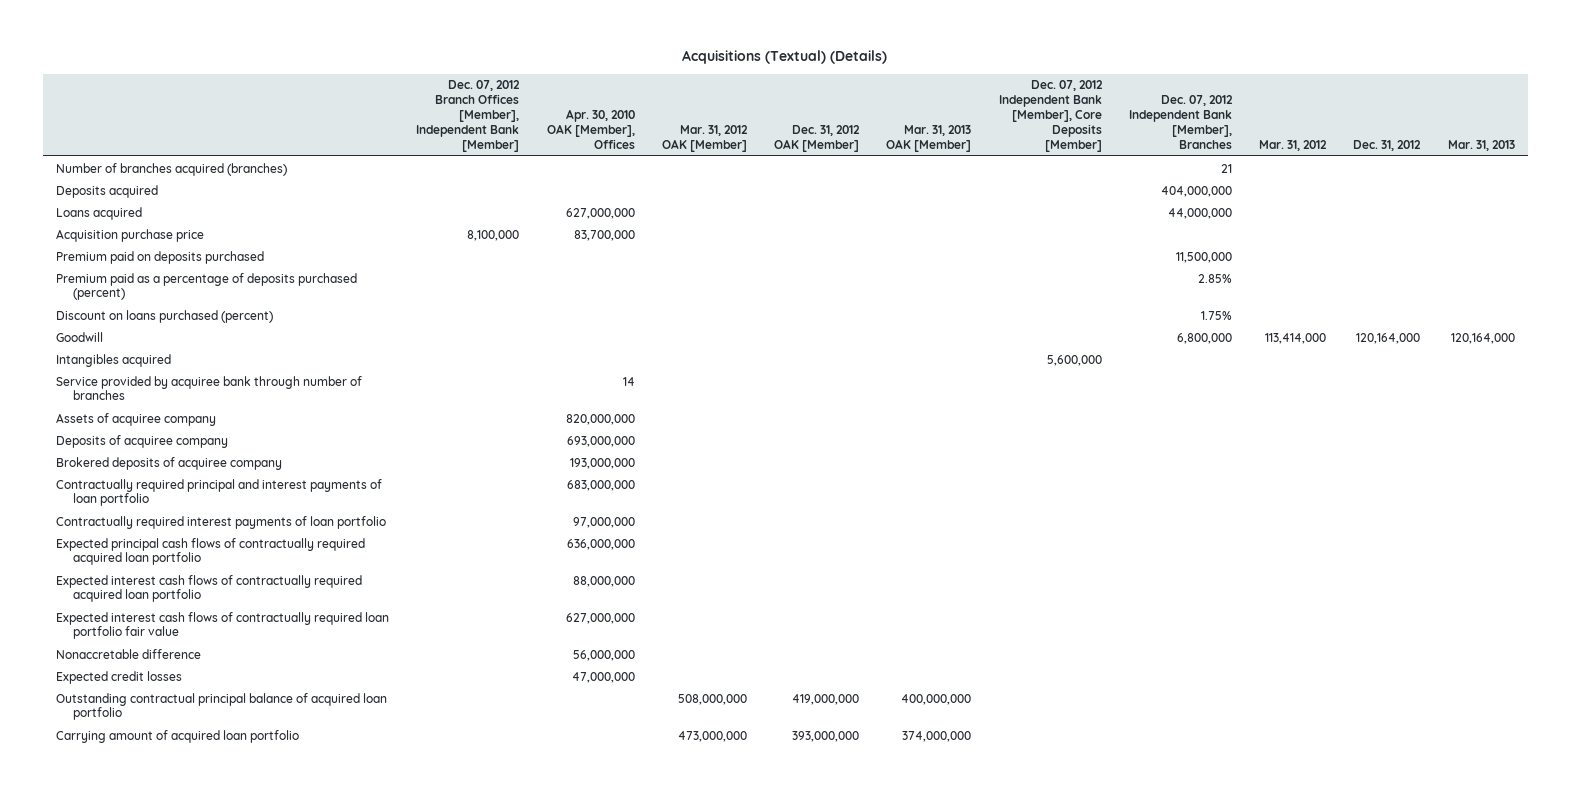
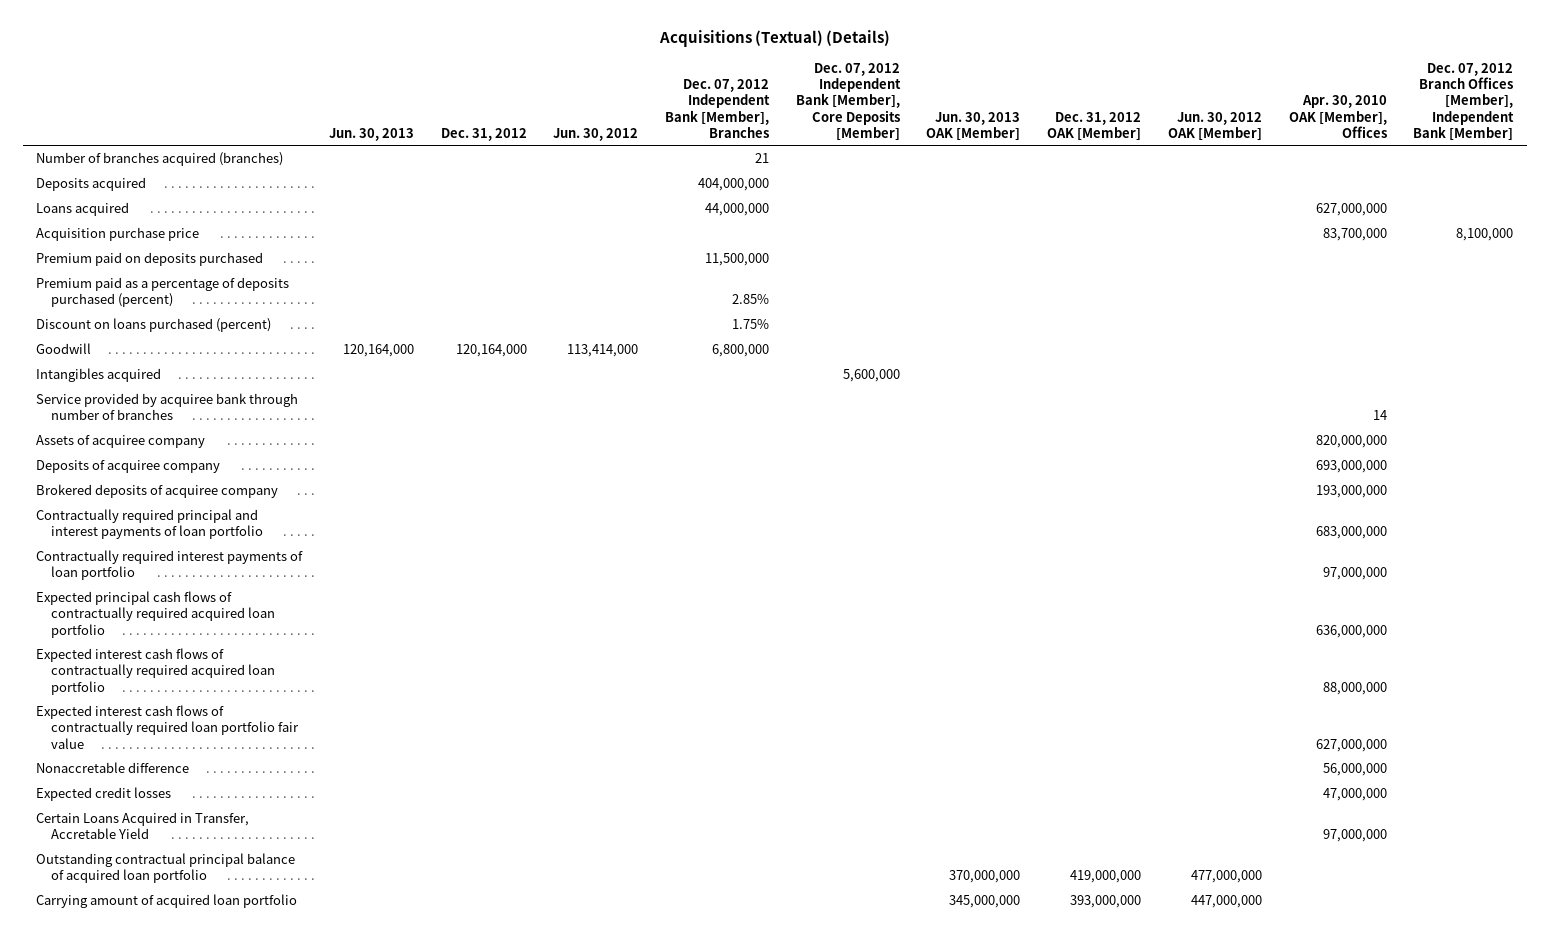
- | Dec. 07, 2012 Branch Offices [Member], Independent Bank [Member] | Apr. 30, 2010 OAK [Member], Offices | Mar. 31, 2012 OAK [Member] | Dec. 31, 2012 OAK [Member] | Mar. 31, 2013 OAK [Member] | Dec. 07, 2012 Independent Bank [Member], Core Deposits [Member] | Dec. 07, 2012 Independent Bank [Member], Branches | Mar. 31, 2012 | Dec. 31, 2012 | Mar. 31, 2013
+ | Jun. 30, 2013 | Dec. 31, 2012 | Jun. 30, 2012 | Dec. 07, 2012 Independent Bank [Member], Branches | Dec. 07, 2012 Independent Bank [Member], Core Deposits [Member] | Jun. 30, 2013 OAK [Member] | Dec. 31, 2012 OAK [Member] | Jun. 30, 2012 OAK [Member] | Apr. 30, 2010 OAK [Member], Offices | Dec. 07, 2012 Branch Offices [Member], Independent Bank [Member]
+ Certain Loans Acquired in Transfer, Accretable Yield | | | | | | | | | 97,000,000 |

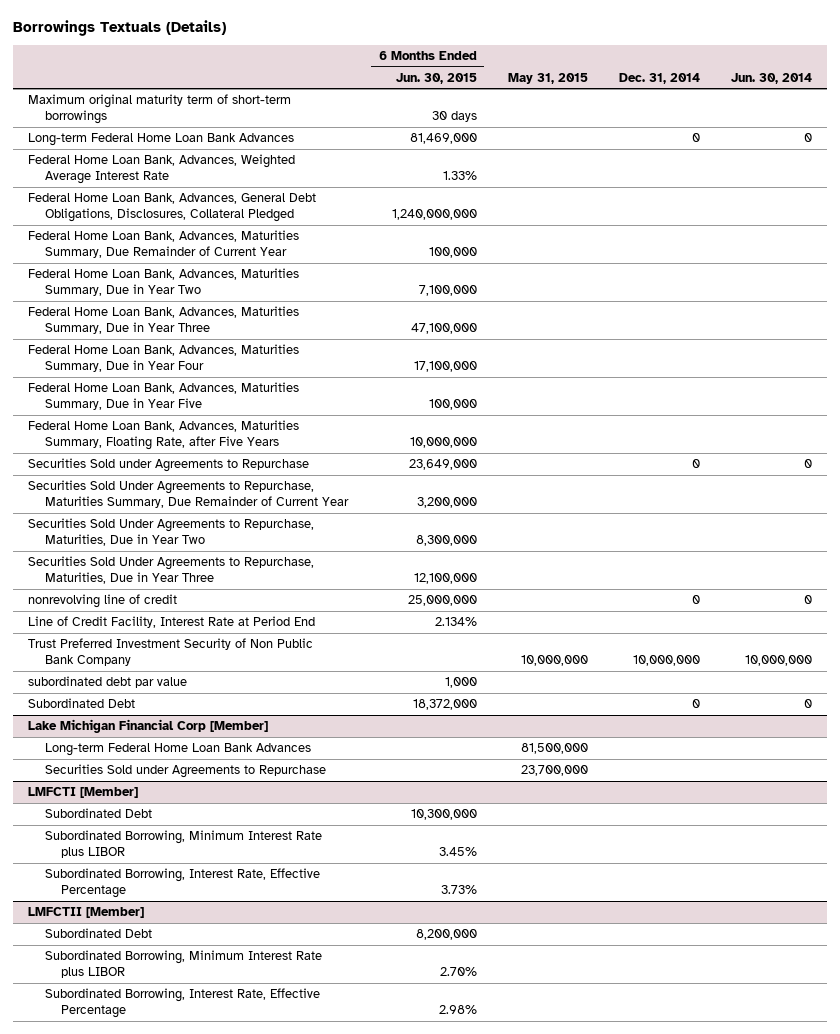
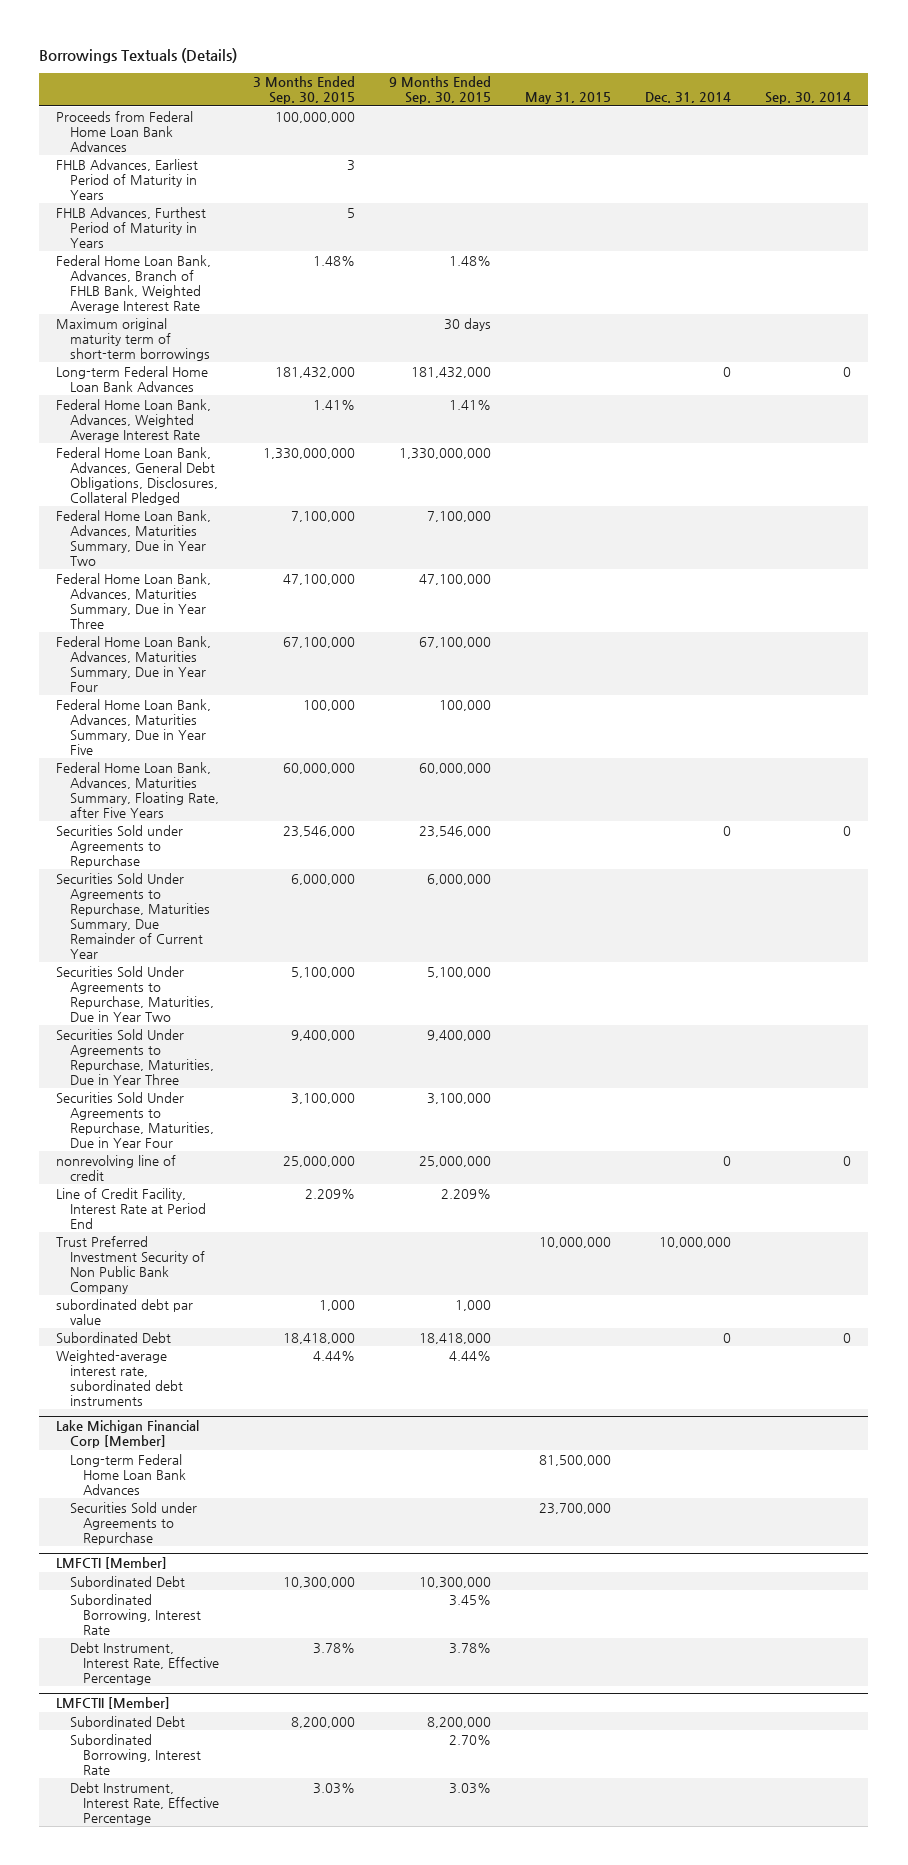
- | 6 Months Ended Jun. 30, 2015 | May 31, 2015 | Dec. 31, 2014 | Jun. 30, 2014
+ | 3 Months Ended Sep. 30, 2015 | 9 Months Ended Sep. 30, 2015 | May 31, 2015 | Dec. 31, 2014 | Sep. 30, 2014
+ Proceeds from Federal Home Loan Bank Advances | 100,000,000 | | | |
+ FHLB Advances, Earliest Period of Maturity in Years | 3 | | | |
+ FHLB Advances, Furthest Period of Maturity in Years | 5 | | | |
+ Federal Home Loan Bank, Advances, Branch of FHLB Bank, Weighted Average Interest Rate | 1.48% | 1.48% | | |
- Federal Home Loan Bank, Advances, Maturities Summary, Due Remainder of Current Year | 100,000 | | |
+ Securities Sold Under Agreements to Repurchase, Maturities, Due in Year Four | 3,100,000 | 3,100,000 | | |
+ Weighted-average interest rate, subordinated debt instruments | 4.44% | 4.44% | | |
@ LMFCTI [Member]
- Subordinated Borrowing, Minimum Interest Rate plus LIBOR | 3.45% | | |
- Subordinated Borrowing, Interest Rate, Effective Percentage | 3.73% | | |
+ Subordinated Borrowing, Interest Rate | | 3.45% | | |
+ Debt Instrument, Interest Rate, Effective Percentage | 3.78% | 3.78% | | |
@ LMFCTII [Member]
- Subordinated Borrowing, Minimum Interest Rate plus LIBOR | 2.70% | | |
- Subordinated Borrowing, Interest Rate, Effective Percentage | 2.98% | | |
+ Subordinated Borrowing, Interest Rate | | 2.70% | | |
+ Debt Instrument, Interest Rate, Effective Percentage | 3.03% | 3.03% | | |

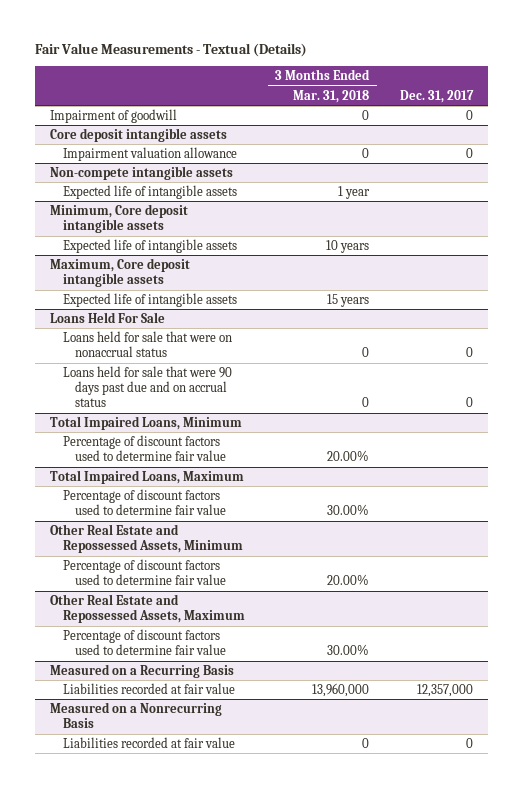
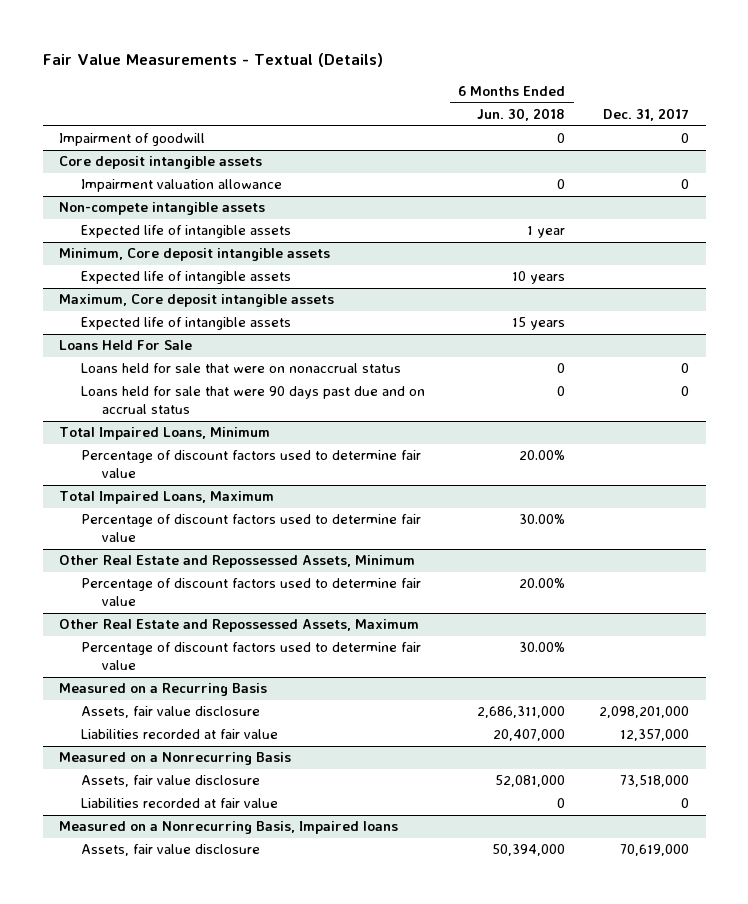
- | 3 Months Ended Mar. 31, 2018 | Dec. 31, 2017
+ | 6 Months Ended Jun. 30, 2018 | Dec. 31, 2017
@ Measured on a Recurring Basis
+ Assets, fair value disclosure | 2,686,311,000 | 2,098,201,000
@ Measured on a Nonrecurring Basis
+ Assets, fair value disclosure | 52,081,000 | 73,518,000
+ Measured on a Nonrecurring Basis, Impaired loans
+ Assets, fair value disclosure | 50,394,000 | 70,619,000

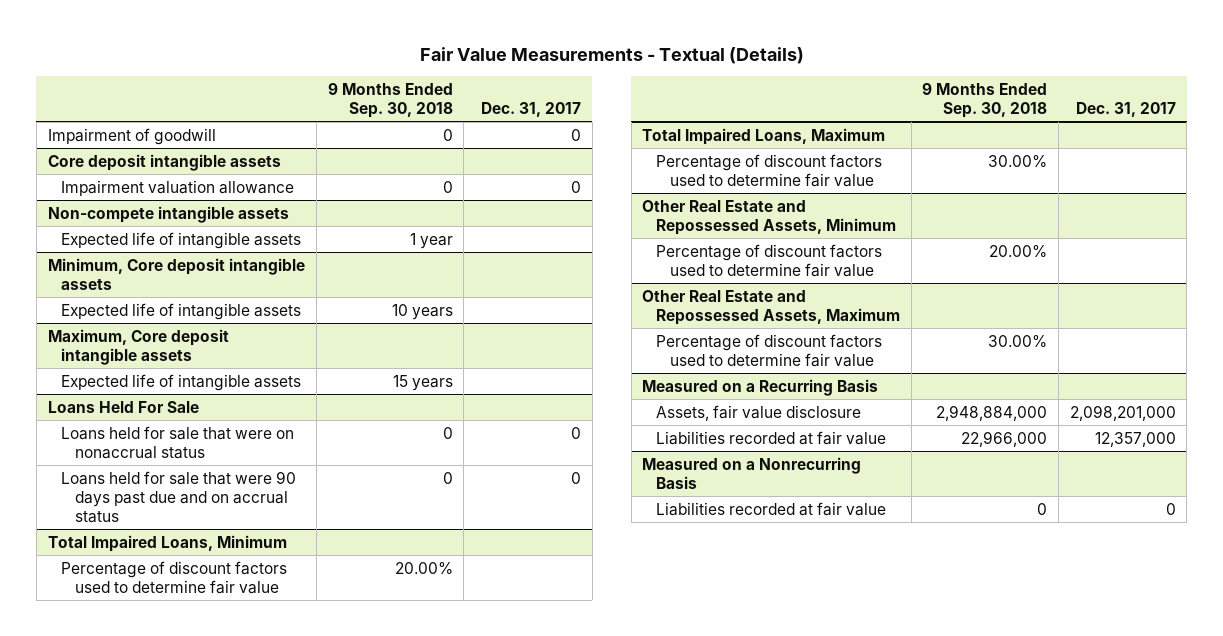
- | 6 Months Ended Jun. 30, 2018 | Dec. 31, 2017
+ | 9 Months Ended Sep. 30, 2018 | Dec. 31, 2017
@ Measured on a Nonrecurring Basis
- Assets, fair value disclosure | 52,081,000 | 73,518,000
- Measured on a Nonrecurring Basis, Impaired loans
- Assets, fair value disclosure | 50,394,000 | 70,619,000

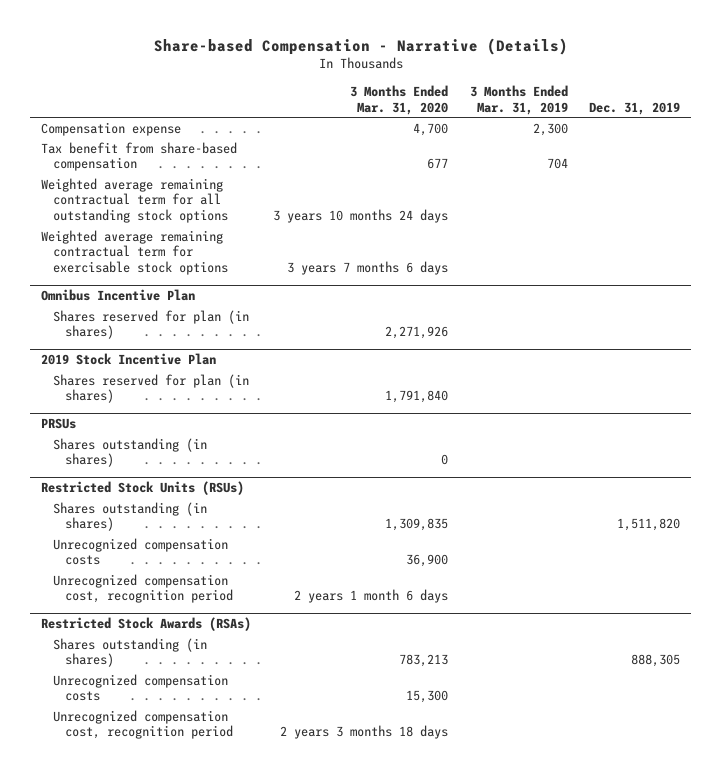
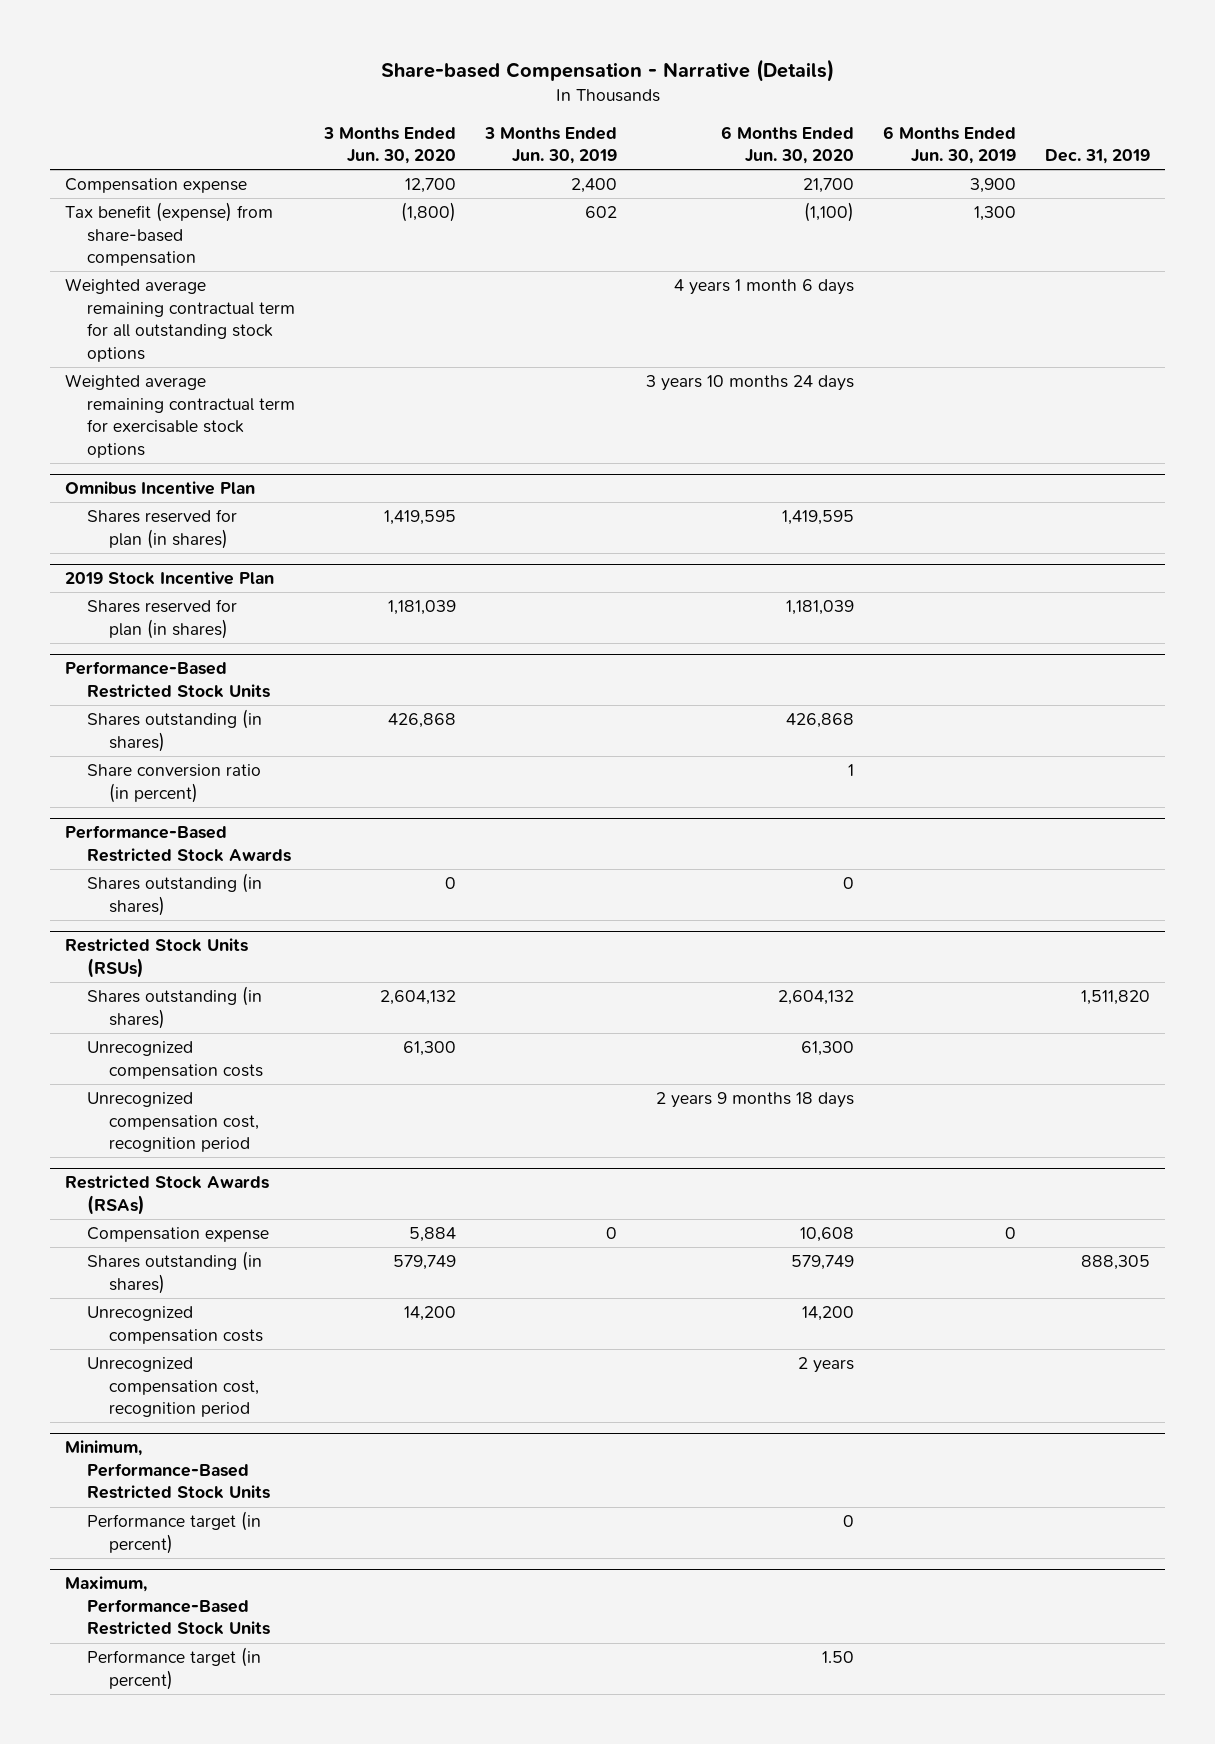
- | 3 Months Ended Mar. 31, 2020 | 3 Months Ended Mar. 31, 2019 | Dec. 31, 2019
+ | 3 Months Ended Jun. 30, 2020 | 3 Months Ended Jun. 30, 2019 | 6 Months Ended Jun. 30, 2020 | 6 Months Ended Jun. 30, 2019 | Dec. 31, 2019
- Tax benefit from share-based compensation | 677 | 704 |
+ Tax benefit (expense) from share-based compensation | (1,800) | 602 | (1,100) | 1,300 |
- PRSUs
- Shares outstanding (in shares) | 0 | |
+ Performance-Based Restricted Stock Units
+ Shares outstanding (in shares) | 426,868 | | 426,868 | |
+ Share conversion ratio (in percent) | | | 1 | |
+ Performance-Based Restricted Stock Awards
+ Shares outstanding (in shares) | 0 | | 0 | |
@ Restricted Stock Awards (RSAs)
+ Compensation expense | 5,884 | 0 | 10,608 | 0 |
+ Minimum, Performance-Based Restricted Stock Units
+ Performance target (in percent) | | | 0 | |
+ Maximum, Performance-Based Restricted Stock Units
+ Performance target (in percent) | | | 1.50 | |

